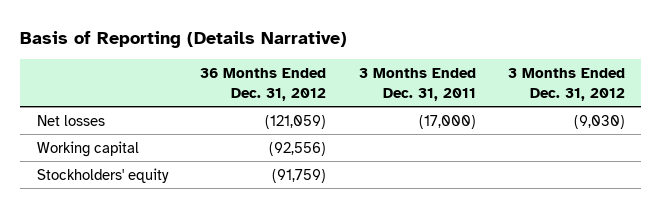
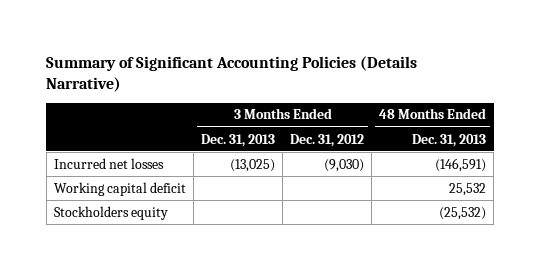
- Basis of Reporting (Details Narrative)
+ Summary of Significant Accounting Policies (Details Narrative)
- | 36 Months Ended Dec. 31, 2012 | 3 Months Ended Dec. 31, 2011 | 3 Months Ended Dec. 31, 2012
+ | 3 Months Ended Dec. 31, 2013 | 3 Months Ended Dec. 31, 2012 | 48 Months Ended Dec. 31, 2013
- Net losses | (121,059) | (17,000) | (9,030)
- Working capital | (92,556) | |
- Stockholders' equity | (91,759) | |
+ Incurred net losses | (13,025) | (9,030) | (146,591)
+ Working capital deficit | | | 25,532
+ Stockholders equity | | | (25,532)

